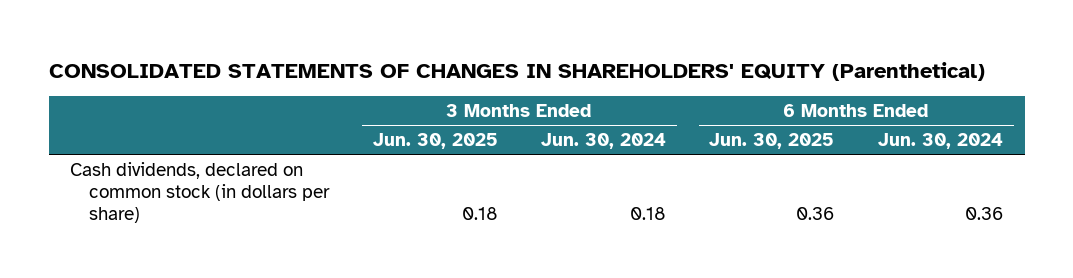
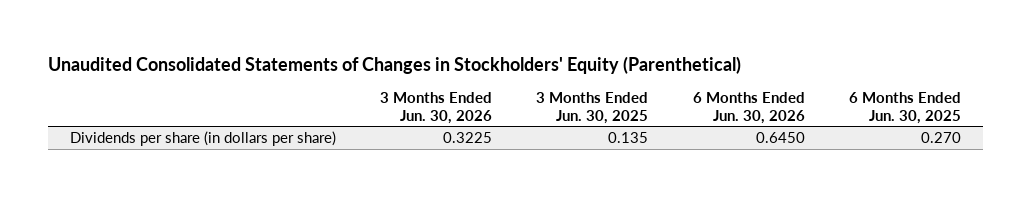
- CONSOLIDATED STATEMENTS OF CHANGES IN SHAREHOLDERS' EQUITY (Parenthetical)
+ Unaudited Consolidated Statements of Changes in Stockholders' Equity (Parenthetical)
- | 3 Months Ended Jun. 30, 2025 | 3 Months Ended Jun. 30, 2024 | 6 Months Ended Jun. 30, 2025 | 6 Months Ended Jun. 30, 2024
+ | 3 Months Ended Jun. 30, 2026 | 3 Months Ended Jun. 30, 2025 | 6 Months Ended Jun. 30, 2026 | 6 Months Ended Jun. 30, 2025
- Cash dividends, declared on common stock (in dollars per share) | 0.18 | 0.18 | 0.36 | 0.36
+ Dividends per share (in dollars per share) | 0.3225 | 0.135 | 0.6450 | 0.270

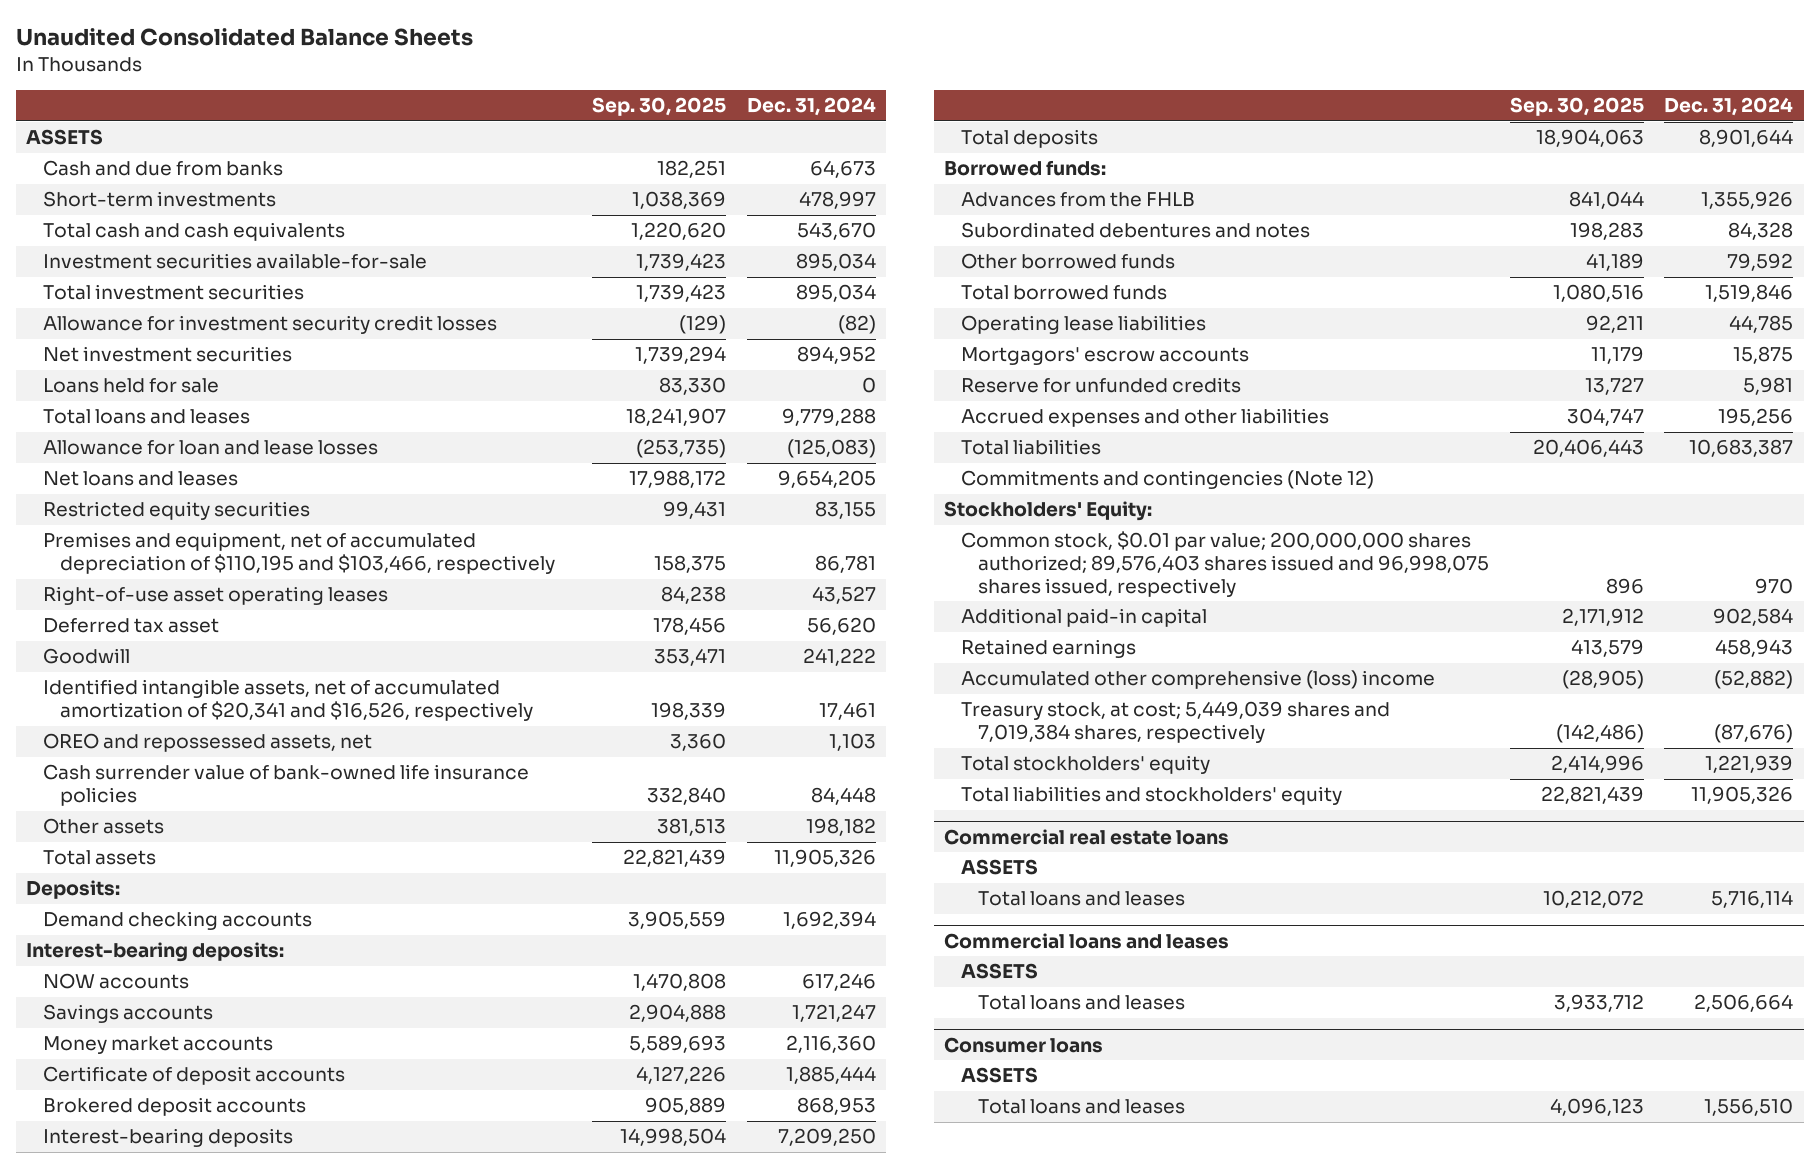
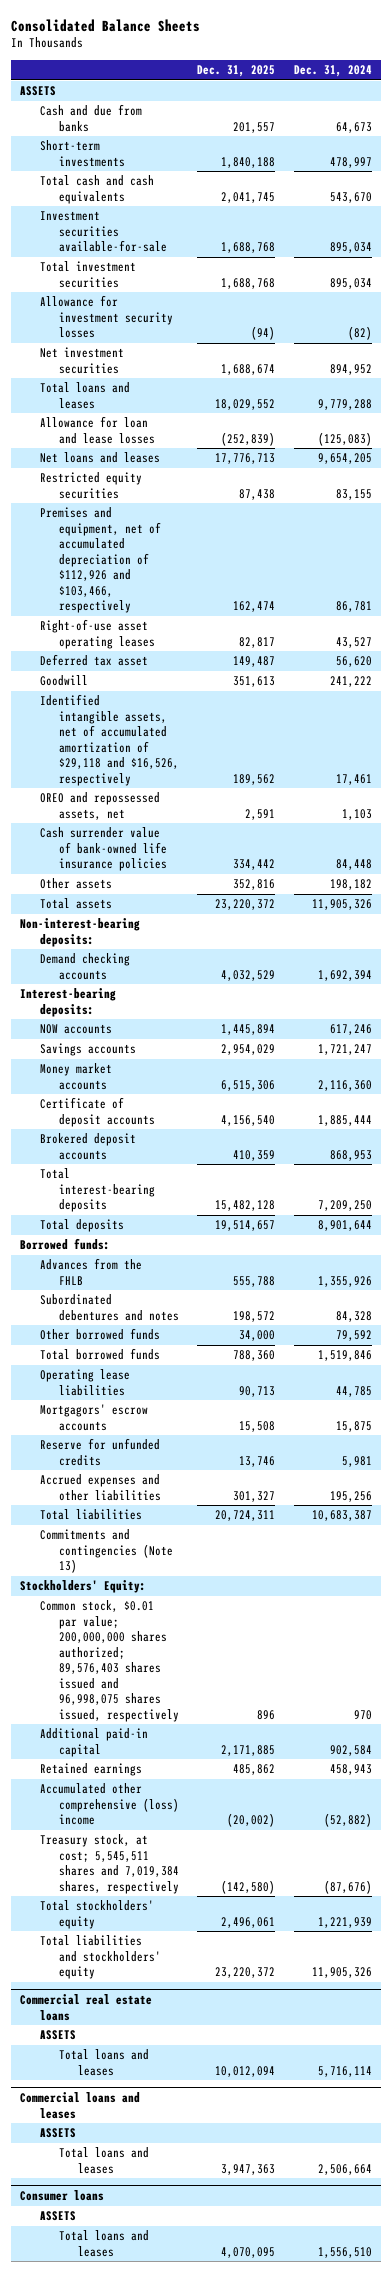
- Unaudited Consolidated Balance Sheets
+ Consolidated Balance Sheets
- | Sep. 30, 2025 | Dec. 31, 2024
+ | Dec. 31, 2025 | Dec. 31, 2024
- Allowance for investment security credit losses | (129) | (82)
+ Allowance for investment security losses | (94) | (82)
- Loans held for sale | 83,330 | 0
- Premises and equipment, net of accumulated depreciation of $110,195 and $103,466, respectively | 158,375 | 86,781
+ Premises and equipment, net of accumulated depreciation of $112,926 and $103,466, respectively | 162,474 | 86,781
- Identified intangible assets, net of accumulated amortization of $20,341 and $16,526, respectively | 198,339 | 17,461
+ Identified intangible assets, net of accumulated amortization of $29,118 and $16,526, respectively | 189,562 | 17,461
- Deposits:
+ Non-interest-bearing deposits:
- Interest-bearing deposits | 14,998,504 | 7,209,250
+ Total interest-bearing deposits | 15,482,128 | 7,209,250
- Commitments and contingencies (Note 12)
+ Commitments and contingencies (Note 13)
- Treasury stock, at cost; 5,449,039 shares and 7,019,384 shares, respectively | (142,486) | (87,676)
+ Treasury stock, at cost; 5,545,511 shares and 7,019,384 shares, respectively | (142,580) | (87,676)

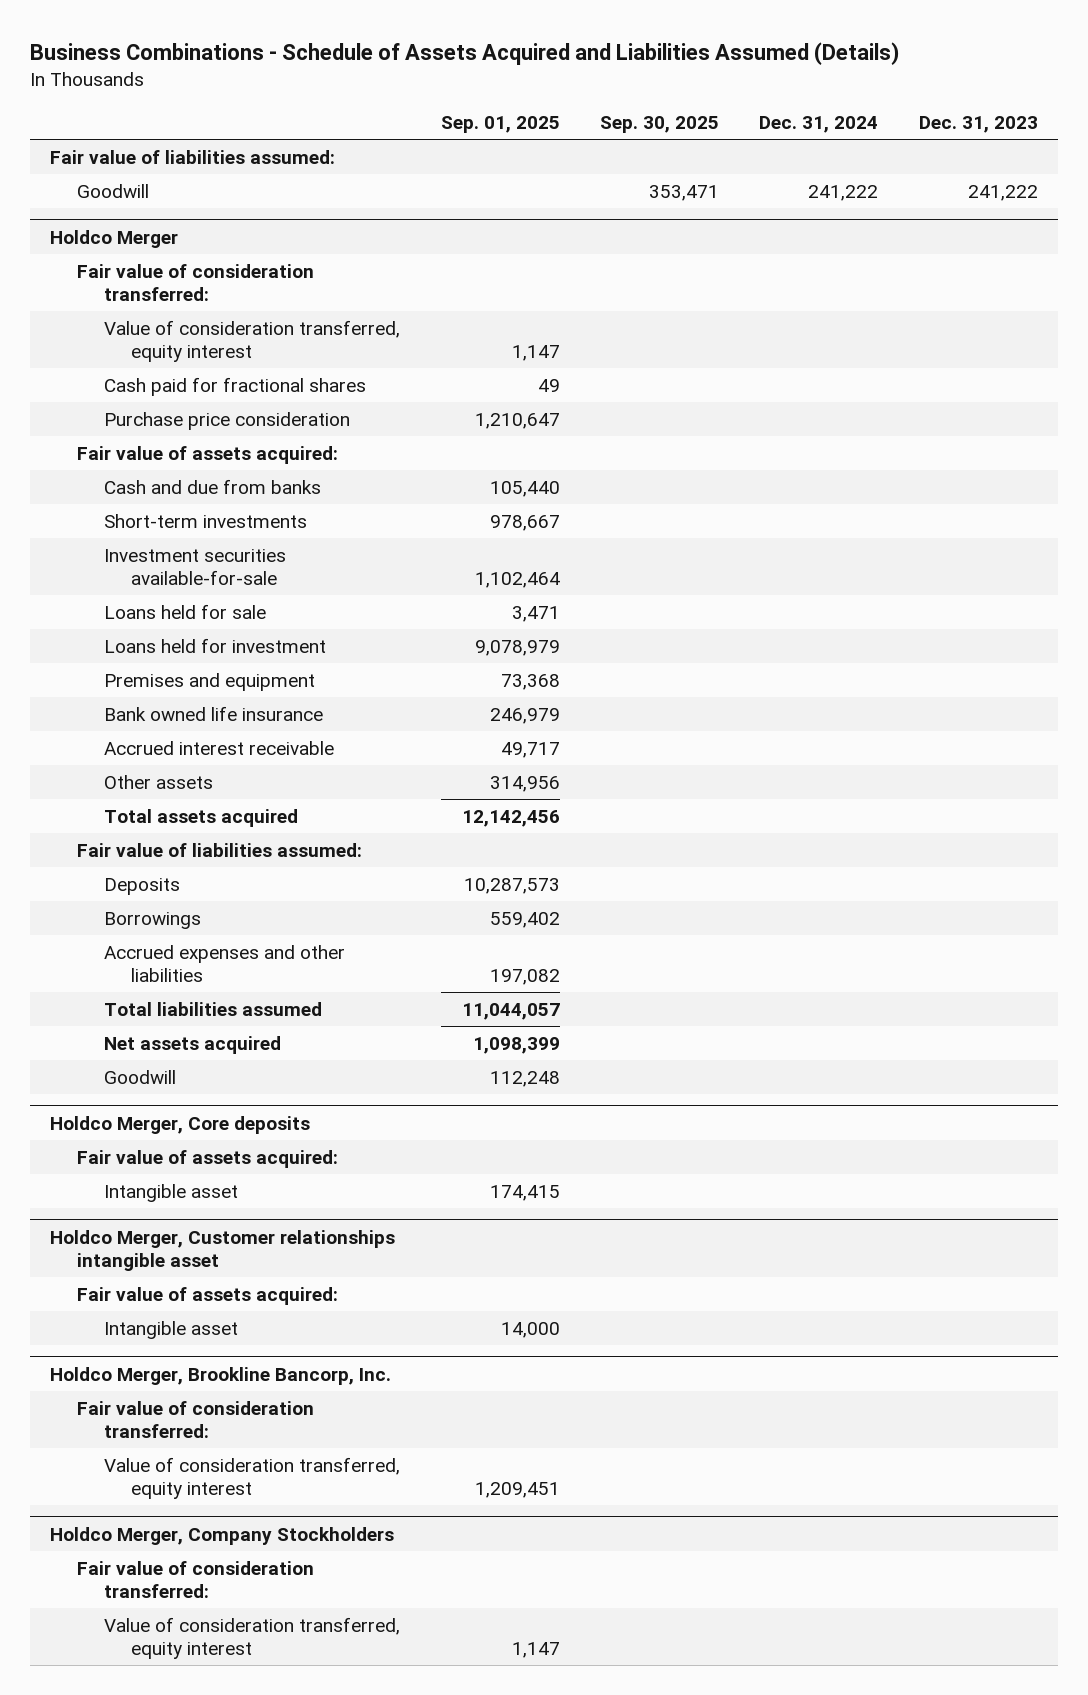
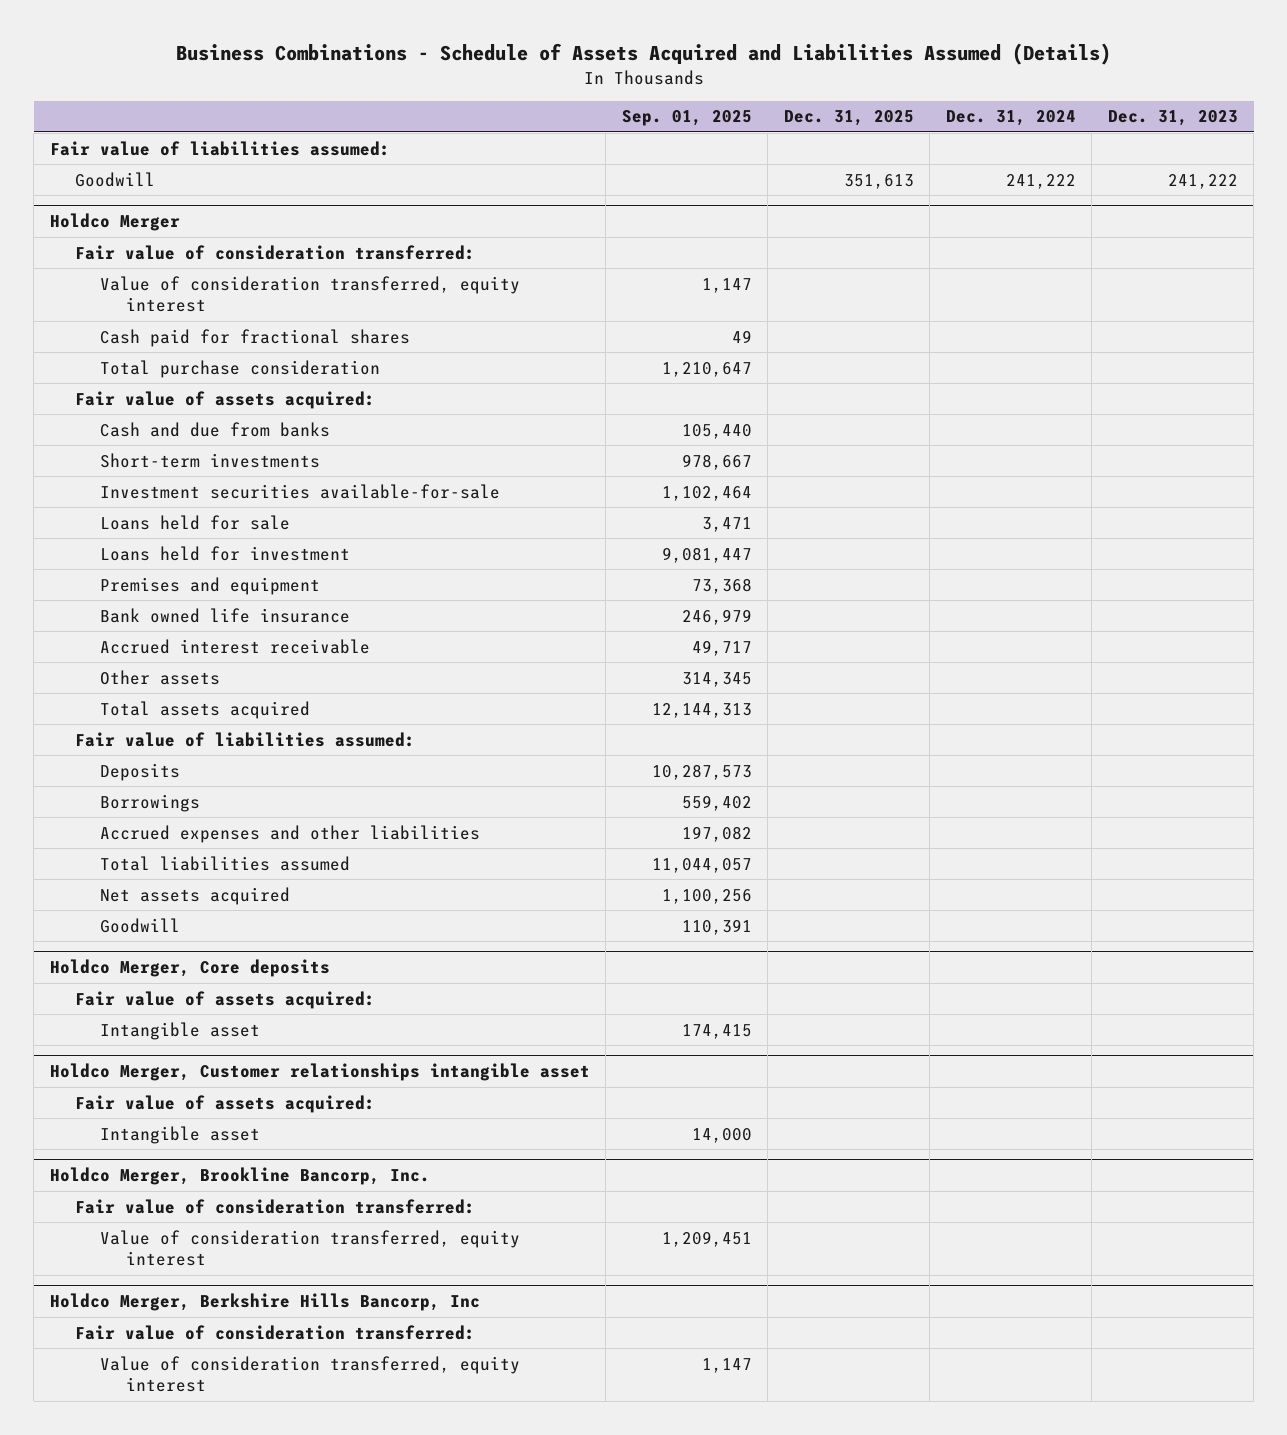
- | Sep. 01, 2025 | Sep. 30, 2025 | Dec. 31, 2024 | Dec. 31, 2023
+ | Sep. 01, 2025 | Dec. 31, 2025 | Dec. 31, 2024 | Dec. 31, 2023
@ Holdco Merger
- Purchase price consideration | 1,210,647 | | |
+ Total purchase consideration | 1,210,647 | | |
- Loans held for investment | 9,078,979 | | |
+ Loans held for investment | 9,081,447 | | |
- Other assets | 314,956 | | |
- Total assets acquired | 12,142,456 | | |
+ Other assets | 314,345 | | |
+ Total assets acquired | 12,144,313 | | |
- Net assets acquired | 1,098,399 | | |
- Goodwill | 112,248 | | |
+ Net assets acquired | 1,100,256 | | |
+ Goodwill | 110,391 | | |
- Holdco Merger, Company Stockholders
+ Holdco Merger, Berkshire Hills Bancorp, Inc

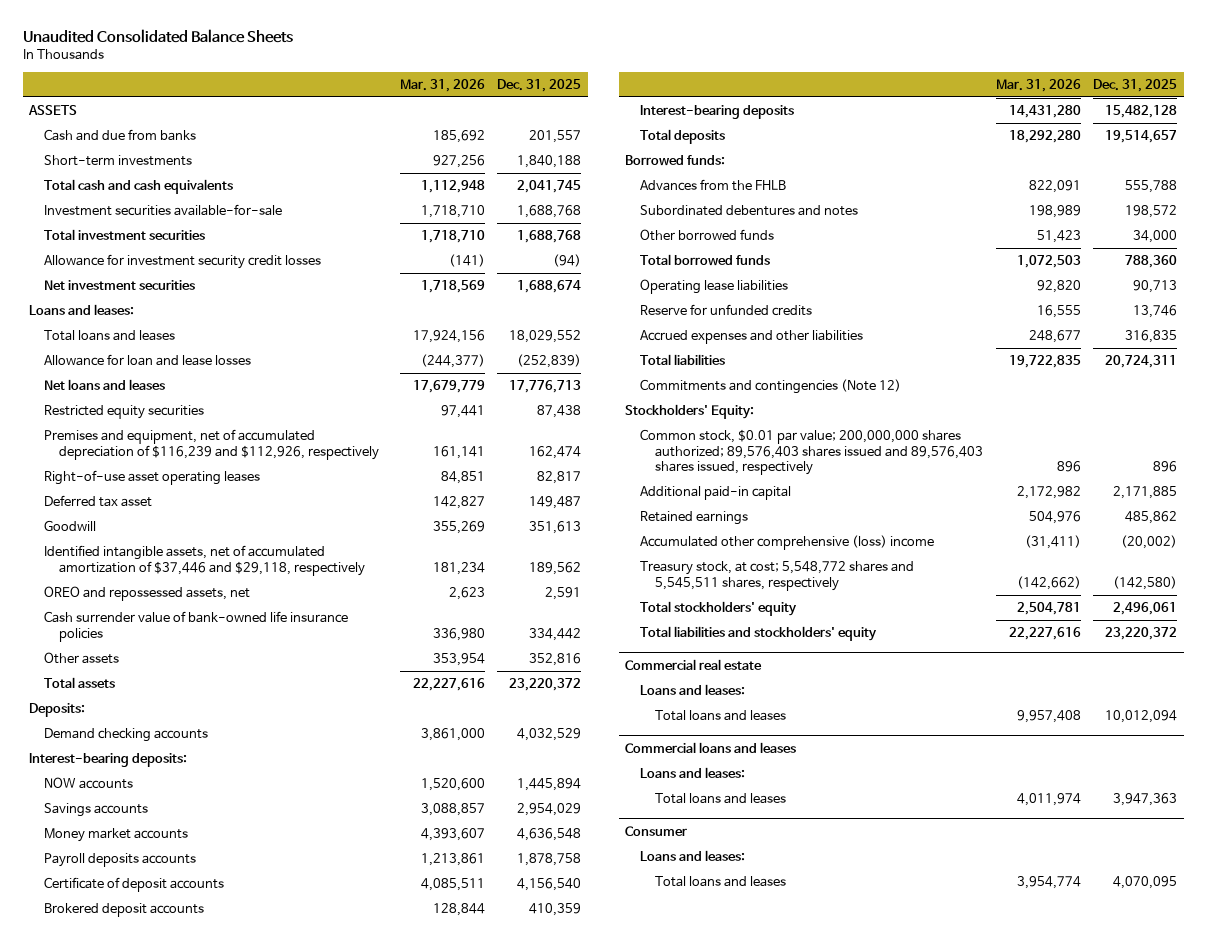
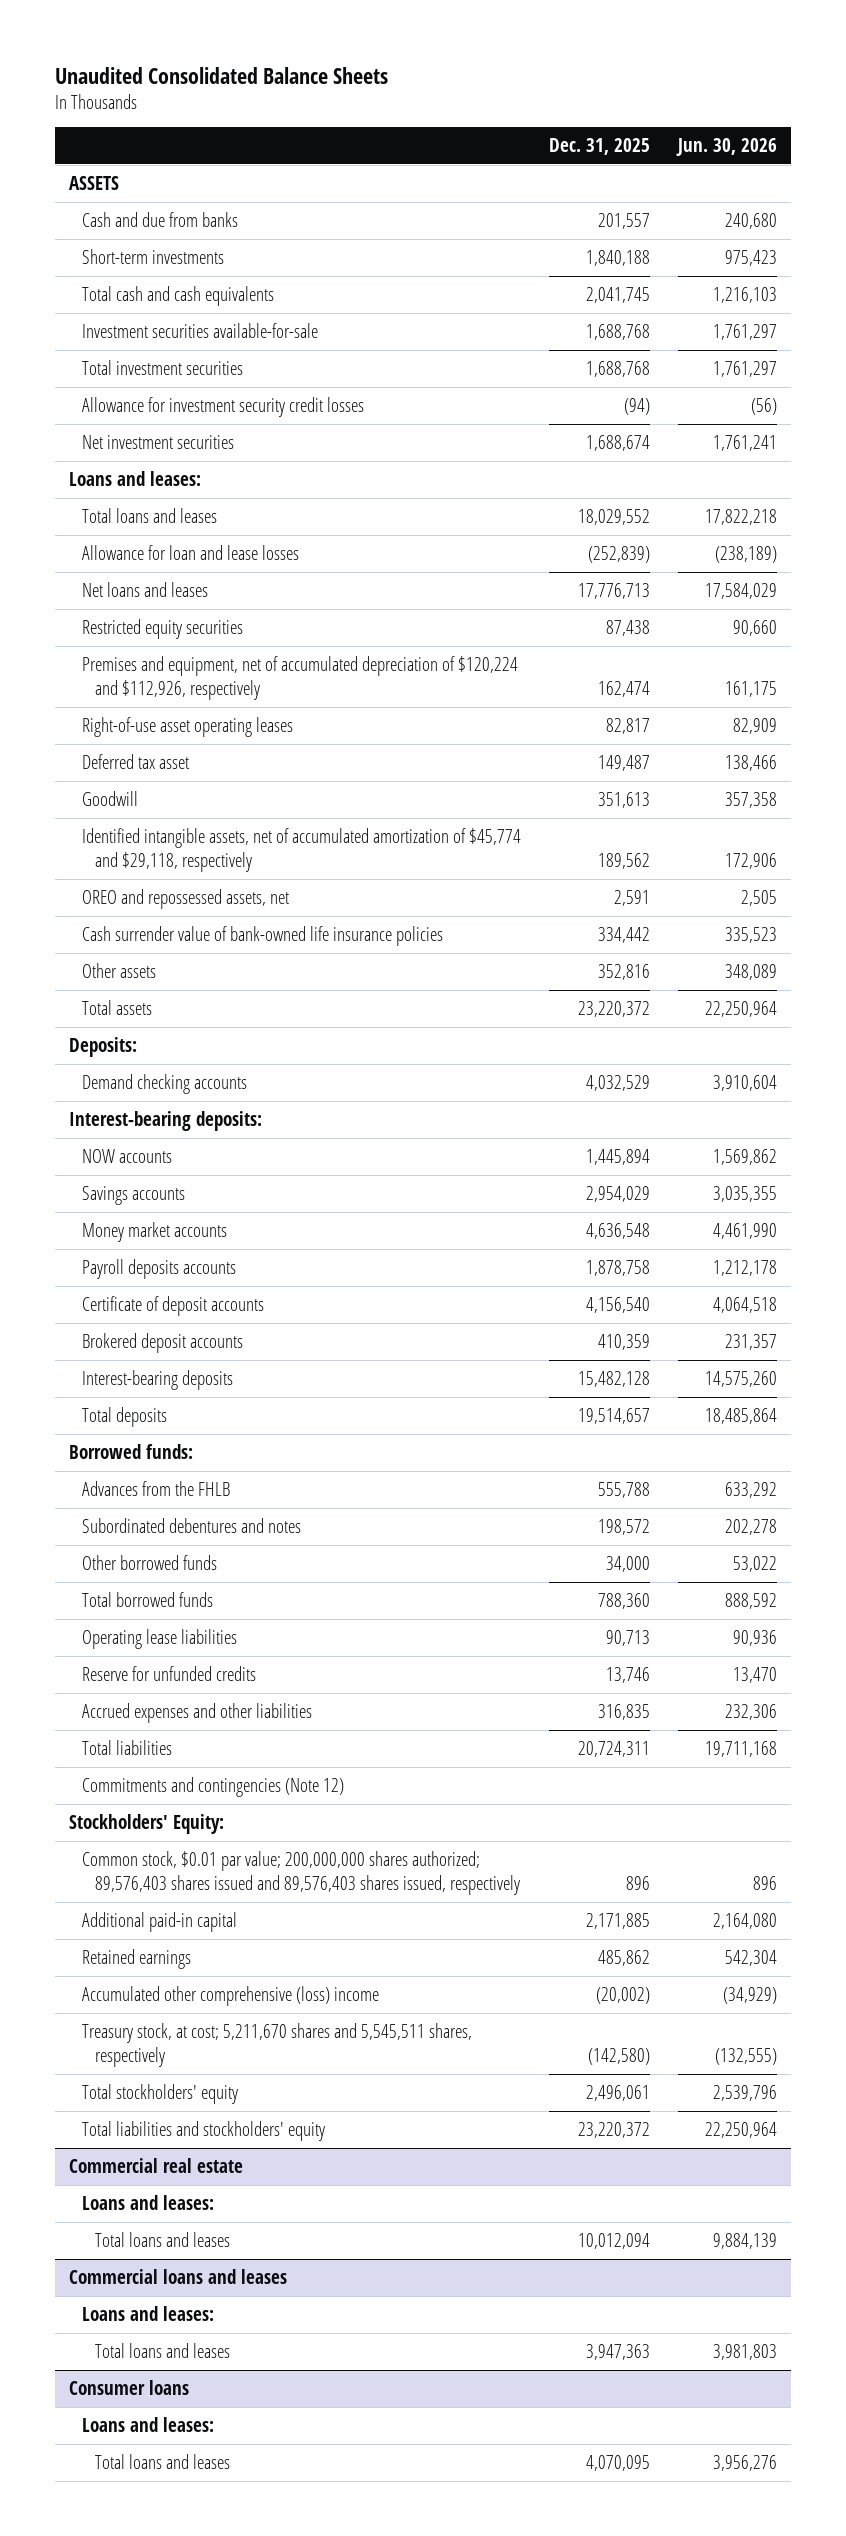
- | Mar. 31, 2026 | Dec. 31, 2025
+ | Dec. 31, 2025 | Jun. 30, 2026
- Premises and equipment, net of accumulated depreciation of $116,239 and $112,926, respectively | 161,141 | 162,474
+ Premises and equipment, net of accumulated depreciation of $120,224 and $112,926, respectively | 162,474 | 161,175
- Identified intangible assets, net of accumulated amortization of $37,446 and $29,118, respectively | 181,234 | 189,562
+ Identified intangible assets, net of accumulated amortization of $45,774 and $29,118, respectively | 189,562 | 172,906
- Treasury stock, at cost; 5,548,772 shares and 5,545,511 shares, respectively | (142,662) | (142,580)
+ Treasury stock, at cost; 5,211,670 shares and 5,545,511 shares, respectively | (142,580) | (132,555)
- Consumer
+ Consumer loans

